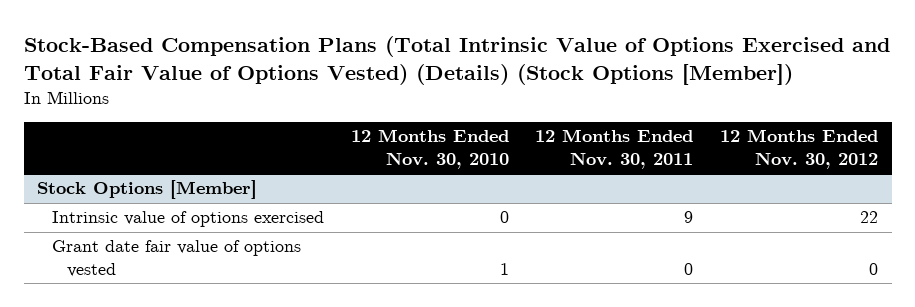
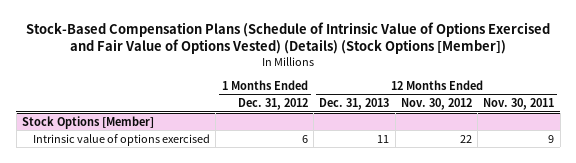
- Stock-Based Compensation Plans (Total Intrinsic Value of Options Exercised and Total Fair Value of Options Vested) (Details) (Stock Options [Member])
+ Stock-Based Compensation Plans (Schedule of Intrinsic Value of Options Exercised and Fair Value of Options Vested) (Details) (Stock Options [Member])
- | 12 Months Ended Nov. 30, 2010 | 12 Months Ended Nov. 30, 2011 | 12 Months Ended Nov. 30, 2012
+ | 1 Months Ended Dec. 31, 2012 | 12 Months Ended Dec. 31, 2013 | 12 Months Ended Nov. 30, 2012 | 12 Months Ended Nov. 30, 2011
@ Stock Options [Member]
- Grant date fair value of options vested | 1 | 0 | 0

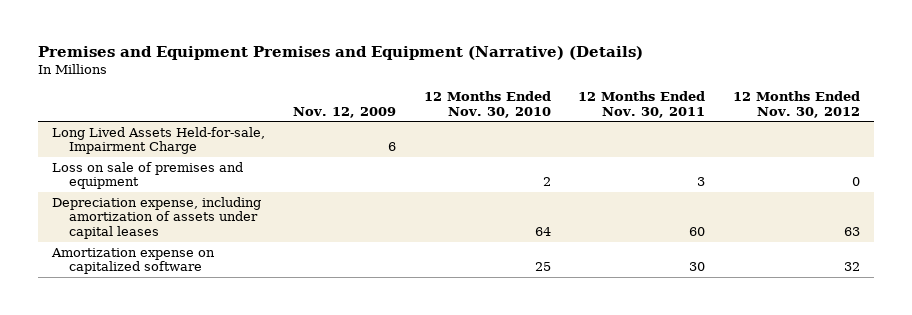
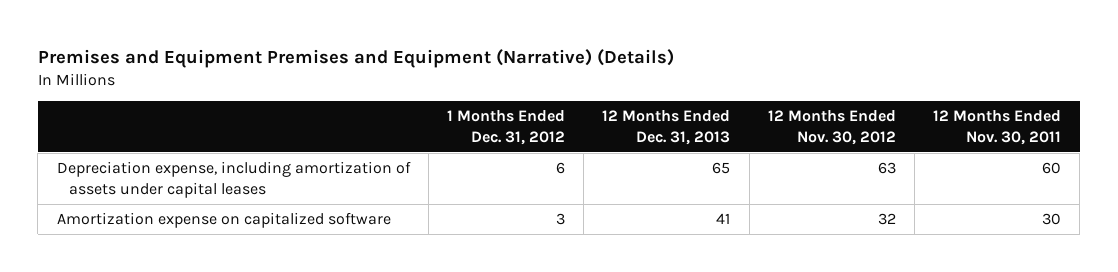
- | Nov. 12, 2009 | 12 Months Ended Nov. 30, 2010 | 12 Months Ended Nov. 30, 2011 | 12 Months Ended Nov. 30, 2012
+ | 1 Months Ended Dec. 31, 2012 | 12 Months Ended Dec. 31, 2013 | 12 Months Ended Nov. 30, 2012 | 12 Months Ended Nov. 30, 2011
- Long Lived Assets Held-for-sale, Impairment Charge | 6 | | |
- Loss on sale of premises and equipment | | 2 | 3 | 0

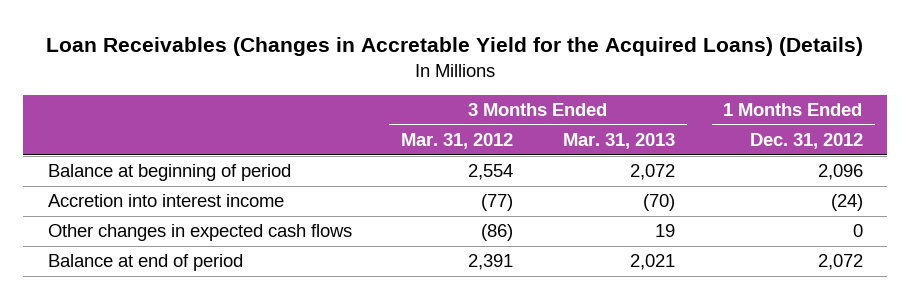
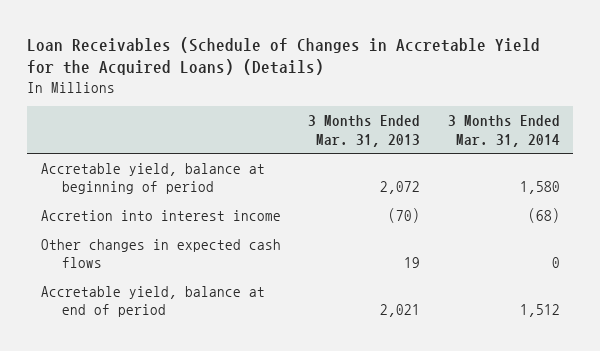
- Loan Receivables (Changes in Accretable Yield for the Acquired Loans) (Details)
+ Loan Receivables (Schedule of Changes in Accretable Yield for the Acquired Loans) (Details)
- | 3 Months Ended Mar. 31, 2012 | 3 Months Ended Mar. 31, 2013 | 1 Months Ended Dec. 31, 2012
+ | 3 Months Ended Mar. 31, 2013 | 3 Months Ended Mar. 31, 2014
- Balance at beginning of period | 2,554 | 2,072 | 2,096
+ Accretable yield, balance at beginning of period | 2,072 | 1,580
- Balance at end of period | 2,391 | 2,021 | 2,072
+ Accretable yield, balance at end of period | 2,021 | 1,512

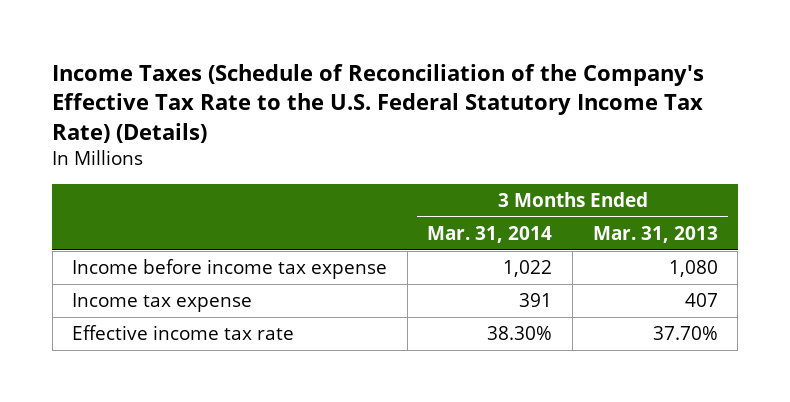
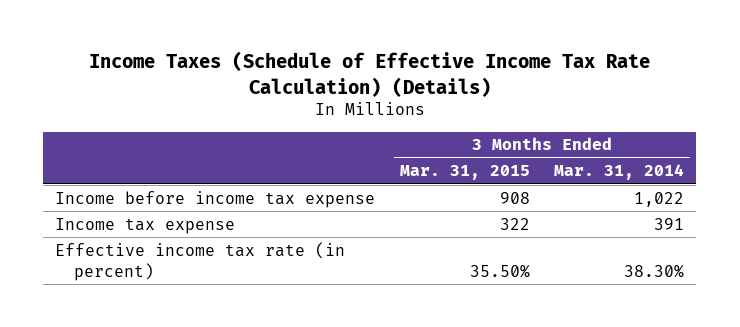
- Income Taxes (Schedule of Reconciliation of the Company's Effective Tax Rate to the U.S. Federal Statutory Income Tax Rate) (Details)
+ Income Taxes (Schedule of Effective Income Tax Rate Calculation) (Details)
- | 3 Months Ended Mar. 31, 2014 | 3 Months Ended Mar. 31, 2013
+ | 3 Months Ended Mar. 31, 2015 | 3 Months Ended Mar. 31, 2014
- Effective income tax rate | 38.30% | 37.70%
+ Effective income tax rate (in percent) | 35.50% | 38.30%

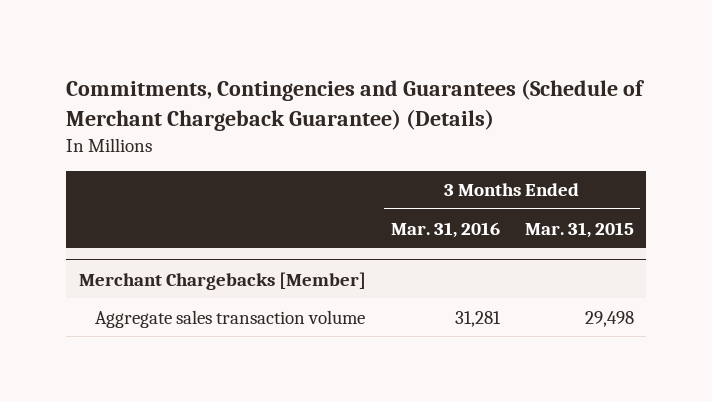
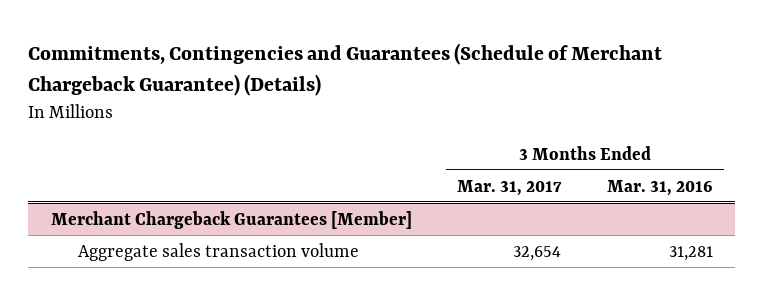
- | 3 Months Ended Mar. 31, 2016 | 3 Months Ended Mar. 31, 2015
+ | 3 Months Ended Mar. 31, 2017 | 3 Months Ended Mar. 31, 2016
- Merchant Chargebacks [Member]
+ Merchant Chargeback Guarantees [Member]

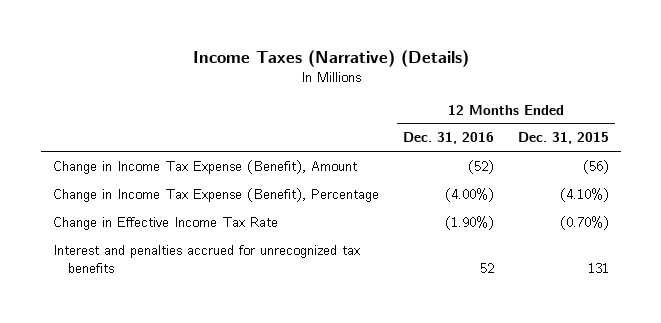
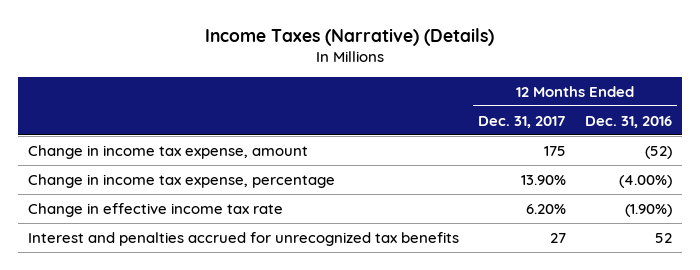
- | 12 Months Ended Dec. 31, 2016 | 12 Months Ended Dec. 31, 2015
+ | 12 Months Ended Dec. 31, 2017 | 12 Months Ended Dec. 31, 2016
- Change in Income Tax Expense (Benefit), Amount | (52) | (56)
- Change in Income Tax Expense (Benefit), Percentage | (4.00%) | (4.10%)
- Change in Effective Income Tax Rate | (1.90%) | (0.70%)
+ Change in income tax expense, amount | 175 | (52)
+ Change in income tax expense, percentage | 13.90% | (4.00%)
+ Change in effective income tax rate | 6.20% | (1.90%)

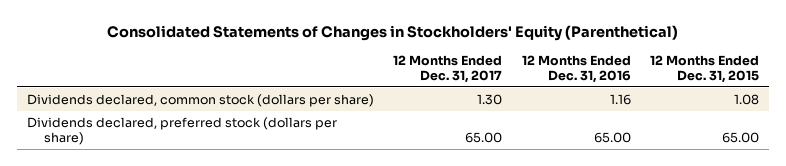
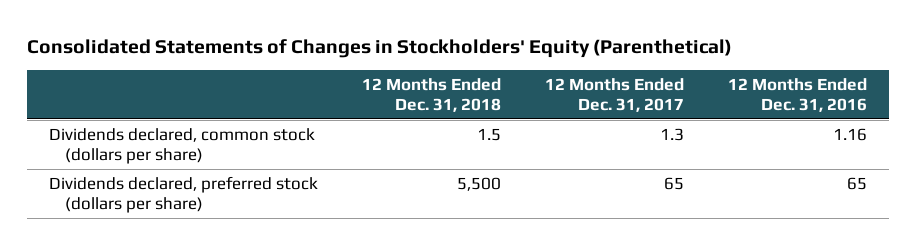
- | 12 Months Ended Dec. 31, 2017 | 12 Months Ended Dec. 31, 2016 | 12 Months Ended Dec. 31, 2015
+ | 12 Months Ended Dec. 31, 2018 | 12 Months Ended Dec. 31, 2017 | 12 Months Ended Dec. 31, 2016
- Dividends declared, common stock (dollars per share) | 1.30 | 1.16 | 1.08
- Dividends declared, preferred stock (dollars per share) | 65.00 | 65.00 | 65.00
+ Dividends declared, common stock (dollars per share) | 1.5 | 1.3 | 1.16
+ Dividends declared, preferred stock (dollars per share) | 5,500 | 65 | 65

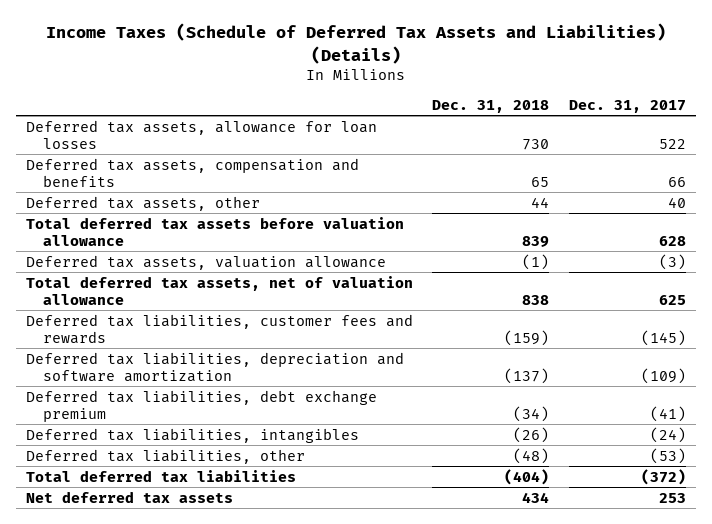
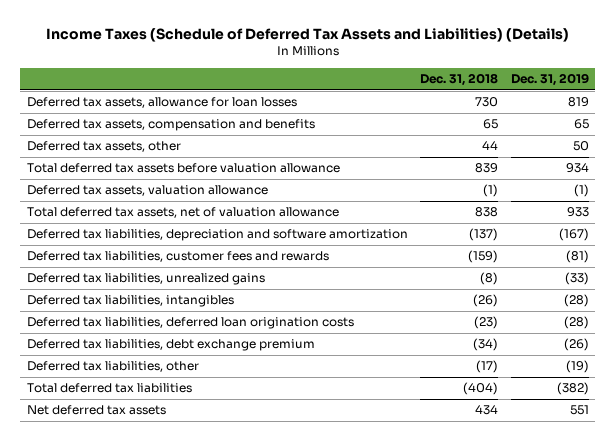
- | Dec. 31, 2018 | Dec. 31, 2017
+ | Dec. 31, 2018 | Dec. 31, 2019
moved down: Deferred tax liabilities, customer fees and rewards | (159) | (81)
+ Deferred tax liabilities, unrealized gains | (8) | (33)
- Deferred tax liabilities, other | (48) | (53)
+ Deferred tax liabilities, deferred loan origination costs | (23) | (28)
moved down: Deferred tax liabilities, debt exchange premium | (34) | (26)
+ Deferred tax liabilities, other | (17) | (19)

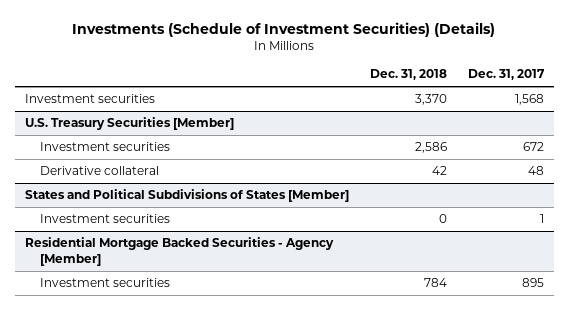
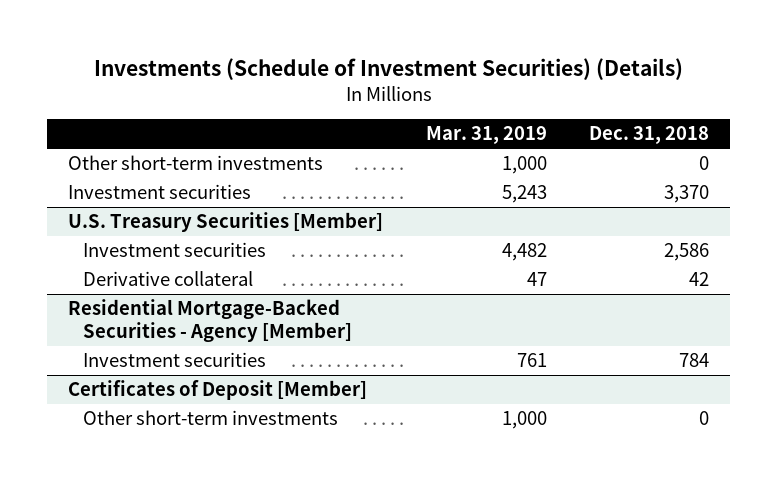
- | Dec. 31, 2018 | Dec. 31, 2017
+ | Mar. 31, 2019 | Dec. 31, 2018
+ Other short-term investments | 1,000 | 0
- States and Political Subdivisions of States [Member]
- Investment securities | 0 | 1
- Residential Mortgage Backed Securities - Agency [Member]
+ Residential Mortgage-Backed Securities - Agency [Member]
+ Certificates of Deposit [Member]
+ Other short-term investments | 1,000 | 0

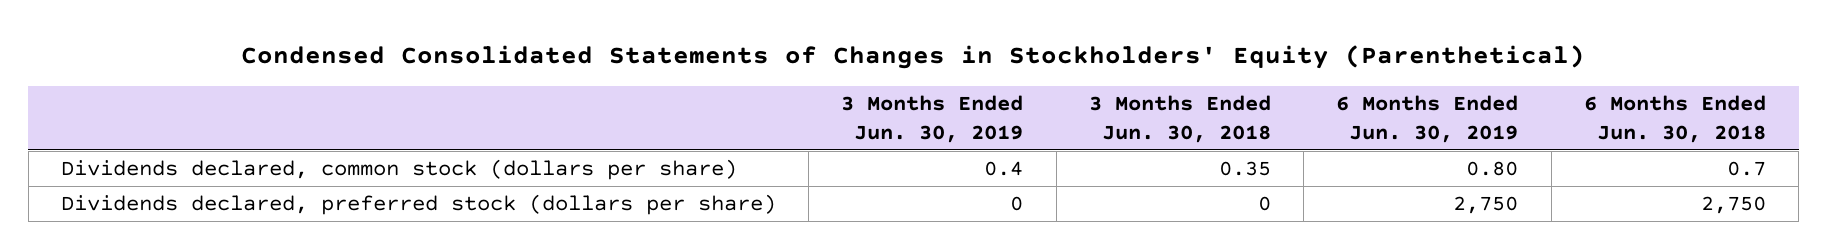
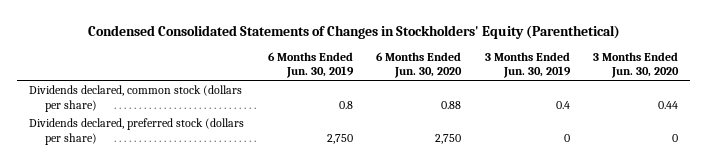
- | 3 Months Ended Jun. 30, 2019 | 3 Months Ended Jun. 30, 2018 | 6 Months Ended Jun. 30, 2019 | 6 Months Ended Jun. 30, 2018
+ | 6 Months Ended Jun. 30, 2019 | 6 Months Ended Jun. 30, 2020 | 3 Months Ended Jun. 30, 2019 | 3 Months Ended Jun. 30, 2020
- Dividends declared, common stock (dollars per share) | 0.4 | 0.35 | 0.80 | 0.7
+ Dividends declared, common stock (dollars per share) | 0.8 | 0.88 | 0.4 | 0.44

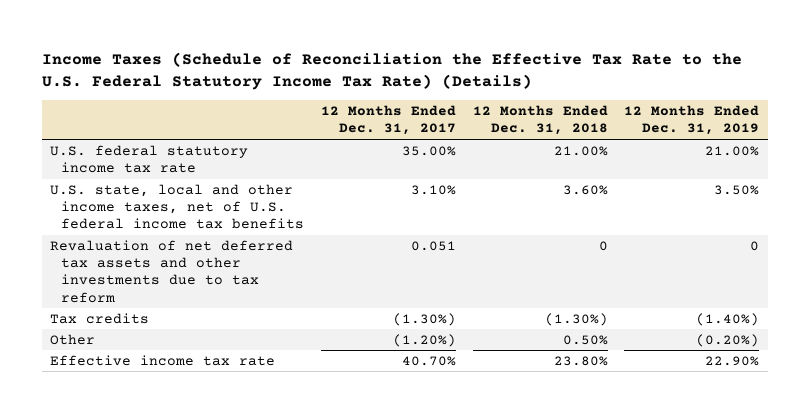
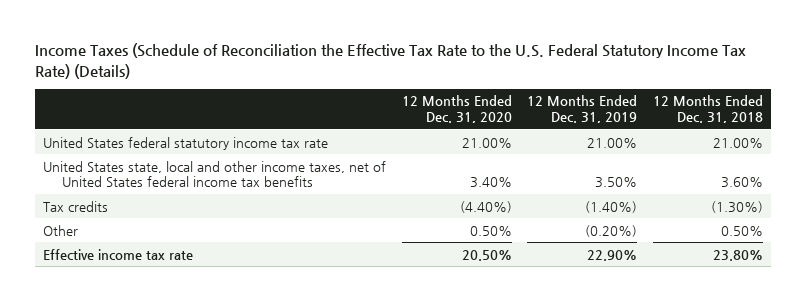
- | 12 Months Ended Dec. 31, 2017 | 12 Months Ended Dec. 31, 2018 | 12 Months Ended Dec. 31, 2019
+ | 12 Months Ended Dec. 31, 2020 | 12 Months Ended Dec. 31, 2019 | 12 Months Ended Dec. 31, 2018
- U.S. federal statutory income tax rate | 35.00% | 21.00% | 21.00%
- U.S. state, local and other income taxes, net of U.S. federal income tax benefits | 3.10% | 3.60% | 3.50%
- Revaluation of net deferred tax assets and other investments due to tax reform | 0.051 | 0 | 0
+ United States federal statutory income tax rate | 21.00% | 21.00% | 21.00%
+ United States state, local and other income taxes, net of United States federal income tax benefits | 3.40% | 3.50% | 3.60%

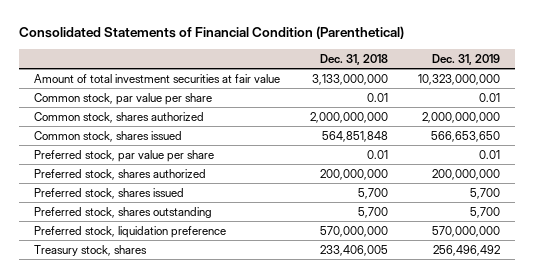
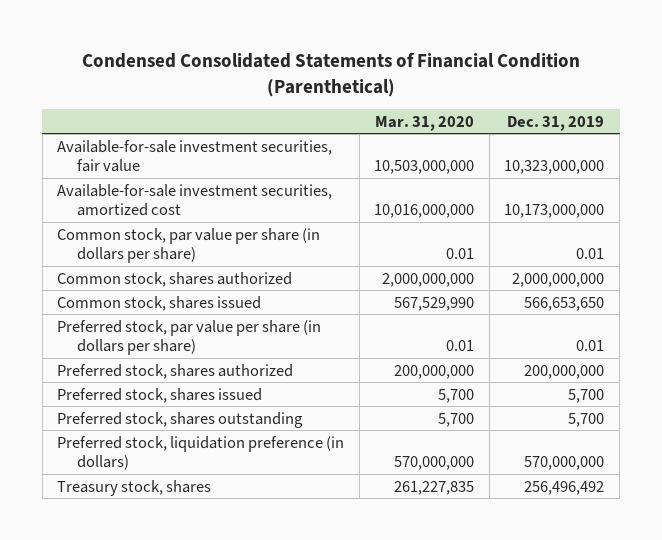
- Consolidated Statements of Financial Condition (Parenthetical)
+ Condensed Consolidated Statements of Financial Condition (Parenthetical)
- | Dec. 31, 2018 | Dec. 31, 2019
+ | Mar. 31, 2020 | Dec. 31, 2019
- Amount of total investment securities at fair value | 3,133,000,000 | 10,323,000,000
- Common stock, par value per share | 0.01 | 0.01
+ Available-for-sale investment securities, fair value | 10,503,000,000 | 10,323,000,000
+ Available-for-sale investment securities, amortized cost | 10,016,000,000 | 10,173,000,000
+ Common stock, par value per share (in dollars per share) | 0.01 | 0.01
- Preferred stock, par value per share | 0.01 | 0.01
+ Preferred stock, par value per share (in dollars per share) | 0.01 | 0.01
- Preferred stock, liquidation preference | 570,000,000 | 570,000,000
+ Preferred stock, liquidation preference (in dollars) | 570,000,000 | 570,000,000

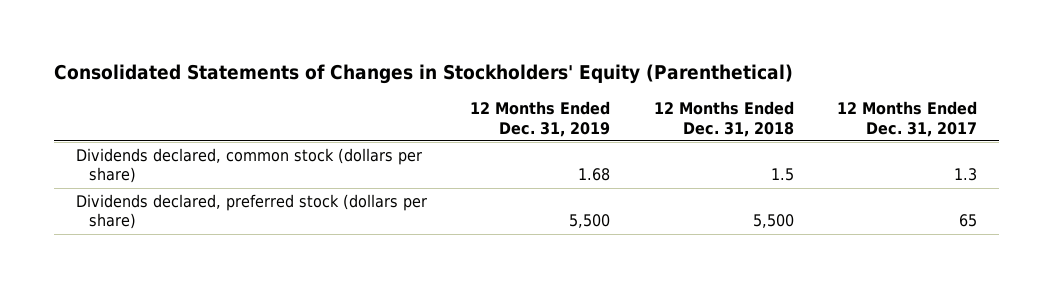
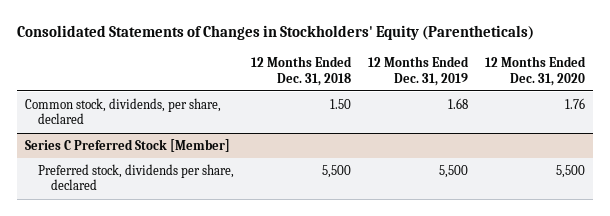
- Consolidated Statements of Changes in Stockholders' Equity (Parenthetical)
+ Consolidated Statements of Changes in Stockholders' Equity (Parentheticals)
- | 12 Months Ended Dec. 31, 2019 | 12 Months Ended Dec. 31, 2018 | 12 Months Ended Dec. 31, 2017
+ | 12 Months Ended Dec. 31, 2018 | 12 Months Ended Dec. 31, 2019 | 12 Months Ended Dec. 31, 2020
- Dividends declared, common stock (dollars per share) | 1.68 | 1.5 | 1.3
- Dividends declared, preferred stock (dollars per share) | 5,500 | 5,500 | 65
+ Common stock, dividends, per share, declared | 1.50 | 1.68 | 1.76
+ Series C Preferred Stock [Member]
+ Preferred stock, dividends per share, declared | 5,500 | 5,500 | 5,500

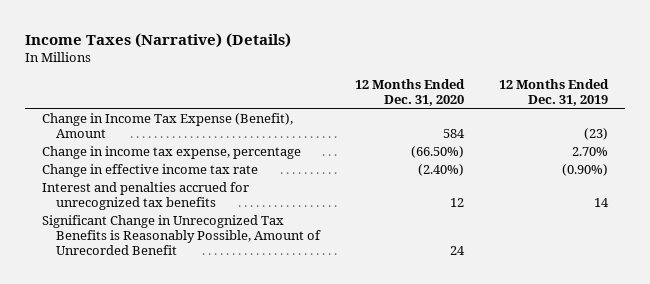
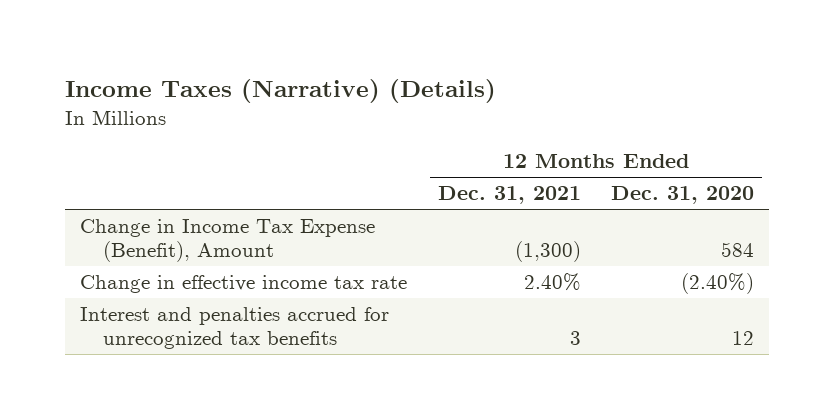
- | 12 Months Ended Dec. 31, 2020 | 12 Months Ended Dec. 31, 2019
+ | 12 Months Ended Dec. 31, 2021 | 12 Months Ended Dec. 31, 2020
- Change in income tax expense, percentage | (66.50%) | 2.70%
- Significant Change in Unrecognized Tax Benefits is Reasonably Possible, Amount of Unrecorded Benefit | 24 |

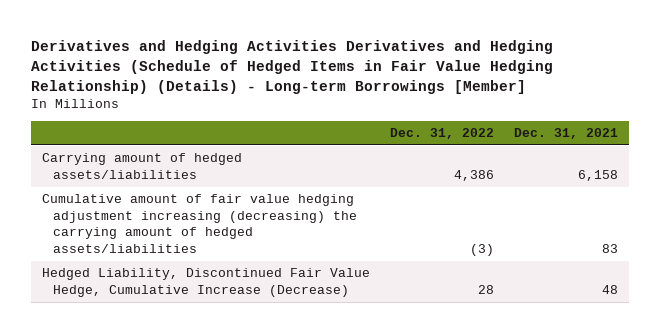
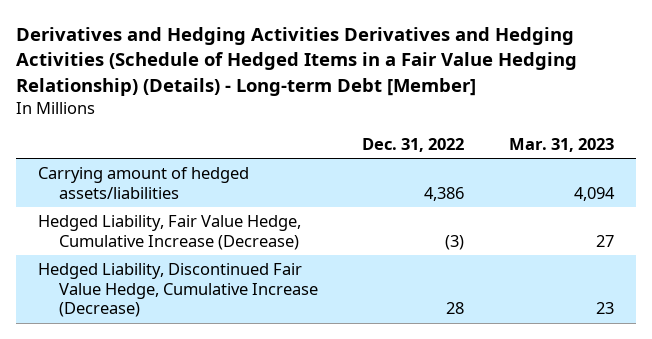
- Derivatives and Hedging Activities Derivatives and Hedging Activities (Schedule of Hedged Items in Fair Value Hedging Relationship) (Details) - Long-term Borrowings [Member]
+ Derivatives and Hedging Activities Derivatives and Hedging Activities (Schedule of Hedged Items in a Fair Value Hedging Relationship) (Details) - Long-term Debt [Member]
- | Dec. 31, 2022 | Dec. 31, 2021
+ | Dec. 31, 2022 | Mar. 31, 2023
- Cumulative amount of fair value hedging adjustment increasing (decreasing) the carrying amount of hedged assets/liabilities | (3) | 83
+ Hedged Liability, Fair Value Hedge, Cumulative Increase (Decrease) | (3) | 27

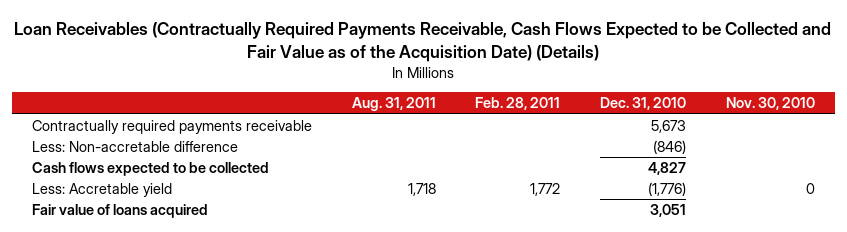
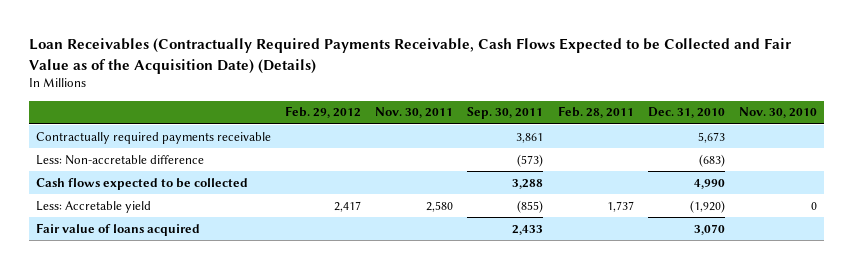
- | Aug. 31, 2011 | Feb. 28, 2011 | Dec. 31, 2010 | Nov. 30, 2010
+ | Feb. 29, 2012 | Nov. 30, 2011 | Sep. 30, 2011 | Feb. 28, 2011 | Dec. 31, 2010 | Nov. 30, 2010
- Less: Non-accretable difference | | | (846) |
- Cash flows expected to be collected | | | 4,827 |
- Less: Accretable yield | 1,718 | 1,772 | (1,776) | 0
- Fair value of loans acquired | | | 3,051 |
+ Less: Non-accretable difference | | | (573) | | (683) |
+ Cash flows expected to be collected | | | 3,288 | | 4,990 |
+ Less: Accretable yield | 2,417 | 2,580 | (855) | 1,737 | (1,920) | 0
+ Fair value of loans acquired | | | 2,433 | | 3,070 |

